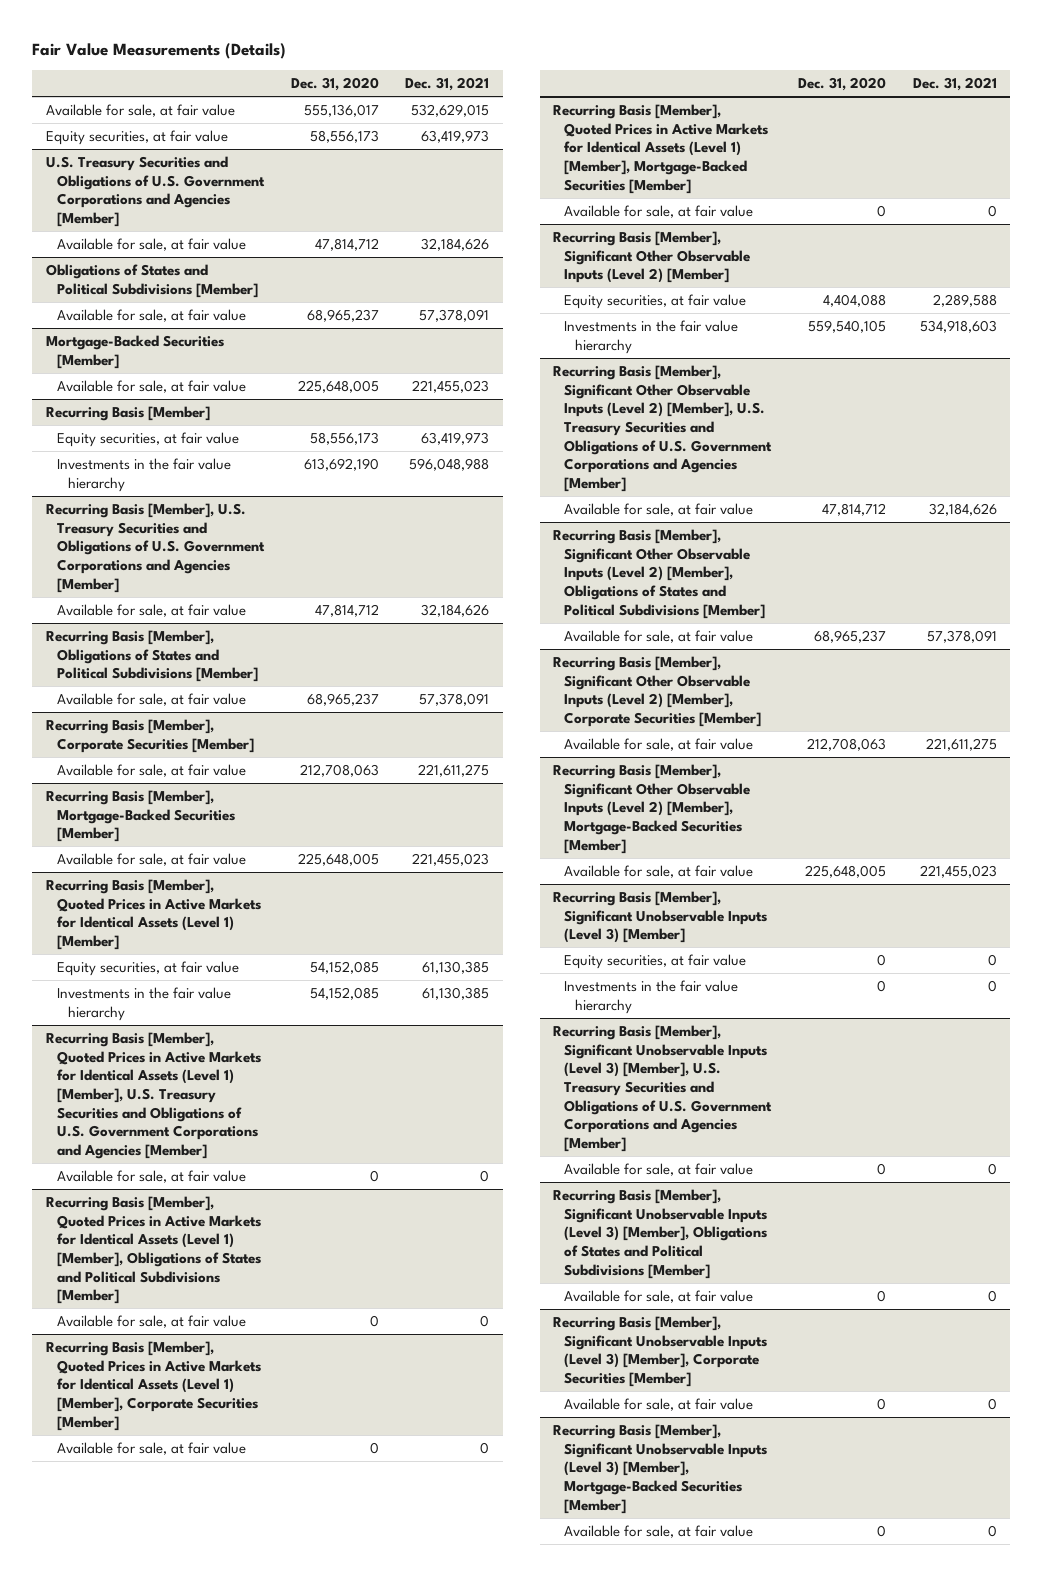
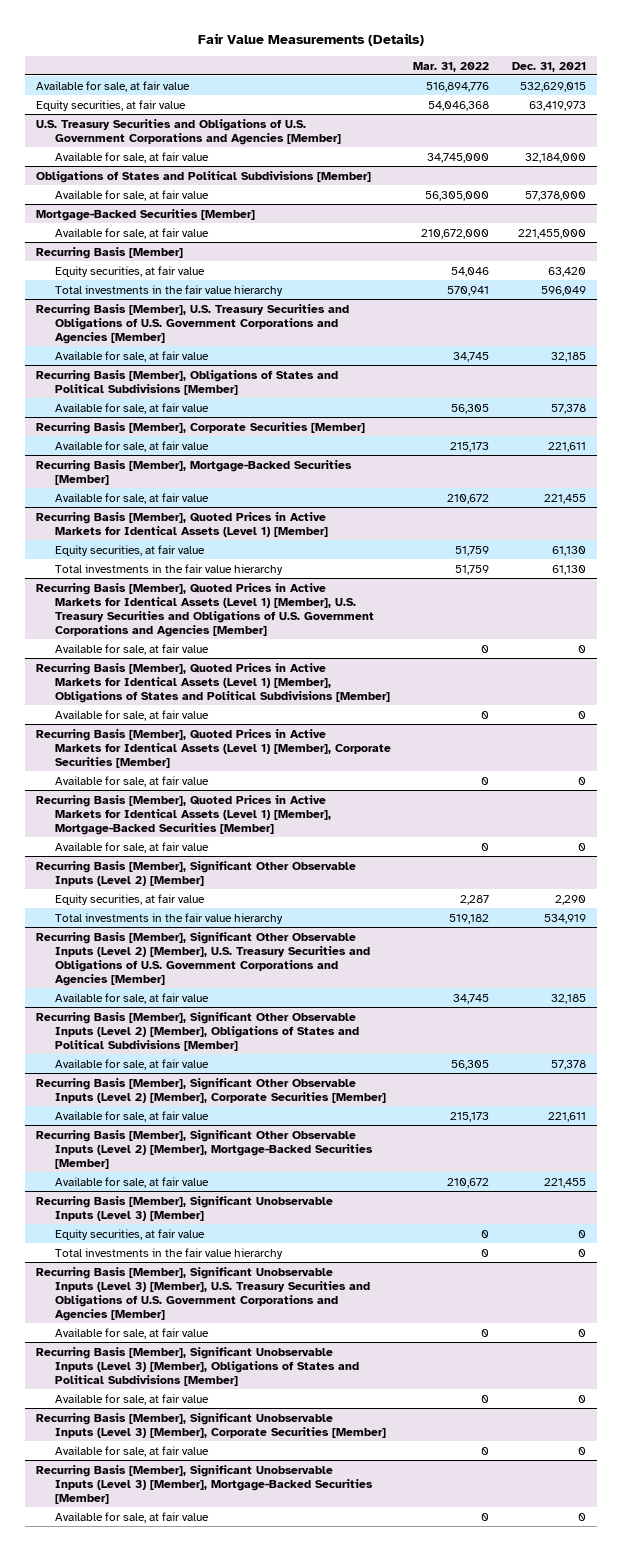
- | Dec. 31, 2020 | Dec. 31, 2021
+ | Mar. 31, 2022 | Dec. 31, 2021
@ U.S. Treasury Securities and Obligations of U.S. Government Corporations and Agencies [Member]
- Available for sale, at fair value | 47,814,712 | 32,184,626
+ Available for sale, at fair value | 34,745,000 | 32,184,000
@ Obligations of States and Political Subdivisions [Member]
- Available for sale, at fair value | 68,965,237 | 57,378,091
+ Available for sale, at fair value | 56,305,000 | 57,378,000
@ Mortgage-Backed Securities [Member]
- Available for sale, at fair value | 225,648,005 | 221,455,023
+ Available for sale, at fair value | 210,672,000 | 221,455,000
@ Recurring Basis [Member]
- Equity securities, at fair value | 58,556,173 | 63,419,973
- Investments in the fair value hierarchy | 613,692,190 | 596,048,988
+ Equity securities, at fair value | 54,046 | 63,420
+ Total investments in the fair value hierarchy | 570,941 | 596,049
@ Recurring Basis [Member], U.S. Treasury Securities and Obligations of U.S. Government Corporations and Agencies [Member]
- Available for sale, at fair value | 47,814,712 | 32,184,626
+ Available for sale, at fair value | 34,745 | 32,185
@ Recurring Basis [Member], Obligations of States and Political Subdivisions [Member]
- Available for sale, at fair value | 68,965,237 | 57,378,091
+ Available for sale, at fair value | 56,305 | 57,378
@ Recurring Basis [Member], Corporate Securities [Member]
- Available for sale, at fair value | 212,708,063 | 221,611,275
+ Available for sale, at fair value | 215,173 | 221,611
@ Recurring Basis [Member], Mortgage-Backed Securities [Member]
- Available for sale, at fair value | 225,648,005 | 221,455,023
+ Available for sale, at fair value | 210,672 | 221,455
@ Recurring Basis [Member], Quoted Prices in Active Markets for Identical Assets (Level 1) [Member]
- Equity securities, at fair value | 54,152,085 | 61,130,385
- Investments in the fair value hierarchy | 54,152,085 | 61,130,385
+ Equity securities, at fair value | 51,759 | 61,130
+ Total investments in the fair value hierarchy | 51,759 | 61,130
@ Recurring Basis [Member], Significant Other Observable Inputs (Level 2) [Member]
- Equity securities, at fair value | 4,404,088 | 2,289,588
- Investments in the fair value hierarchy | 559,540,105 | 534,918,603
+ Equity securities, at fair value | 2,287 | 2,290
+ Total investments in the fair value hierarchy | 519,182 | 534,919
@ Recurring Basis [Member], Significant Other Observable Inputs (Level 2) [Member], U.S. Treasury Securities and Obligations of U.S. Government Corporations and Agencies [Member]
- Available for sale, at fair value | 47,814,712 | 32,184,626
+ Available for sale, at fair value | 34,745 | 32,185
@ Recurring Basis [Member], Significant Other Observable Inputs (Level 2) [Member], Obligations of States and Political Subdivisions [Member]
- Available for sale, at fair value | 68,965,237 | 57,378,091
+ Available for sale, at fair value | 56,305 | 57,378
@ Recurring Basis [Member], Significant Other Observable Inputs (Level 2) [Member], Corporate Securities [Member]
- Available for sale, at fair value | 212,708,063 | 221,611,275
+ Available for sale, at fair value | 215,173 | 221,611
@ Recurring Basis [Member], Significant Other Observable Inputs (Level 2) [Member], Mortgage-Backed Securities [Member]
- Available for sale, at fair value | 225,648,005 | 221,455,023
+ Available for sale, at fair value | 210,672 | 221,455
@ Recurring Basis [Member], Significant Unobservable Inputs (Level 3) [Member]
- Investments in the fair value hierarchy | 0 | 0
+ Total investments in the fair value hierarchy | 0 | 0

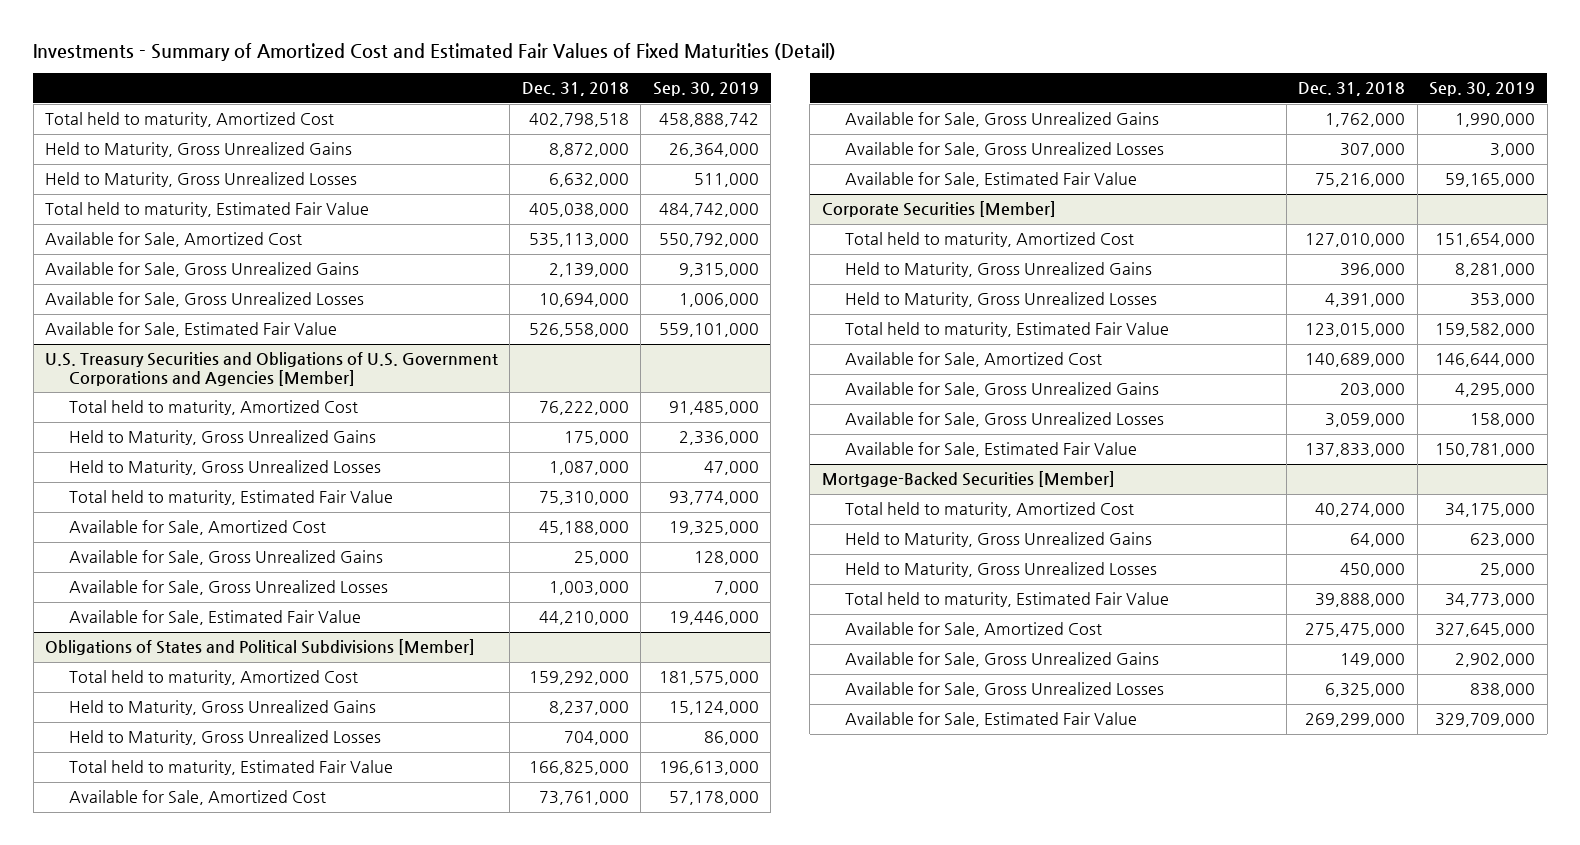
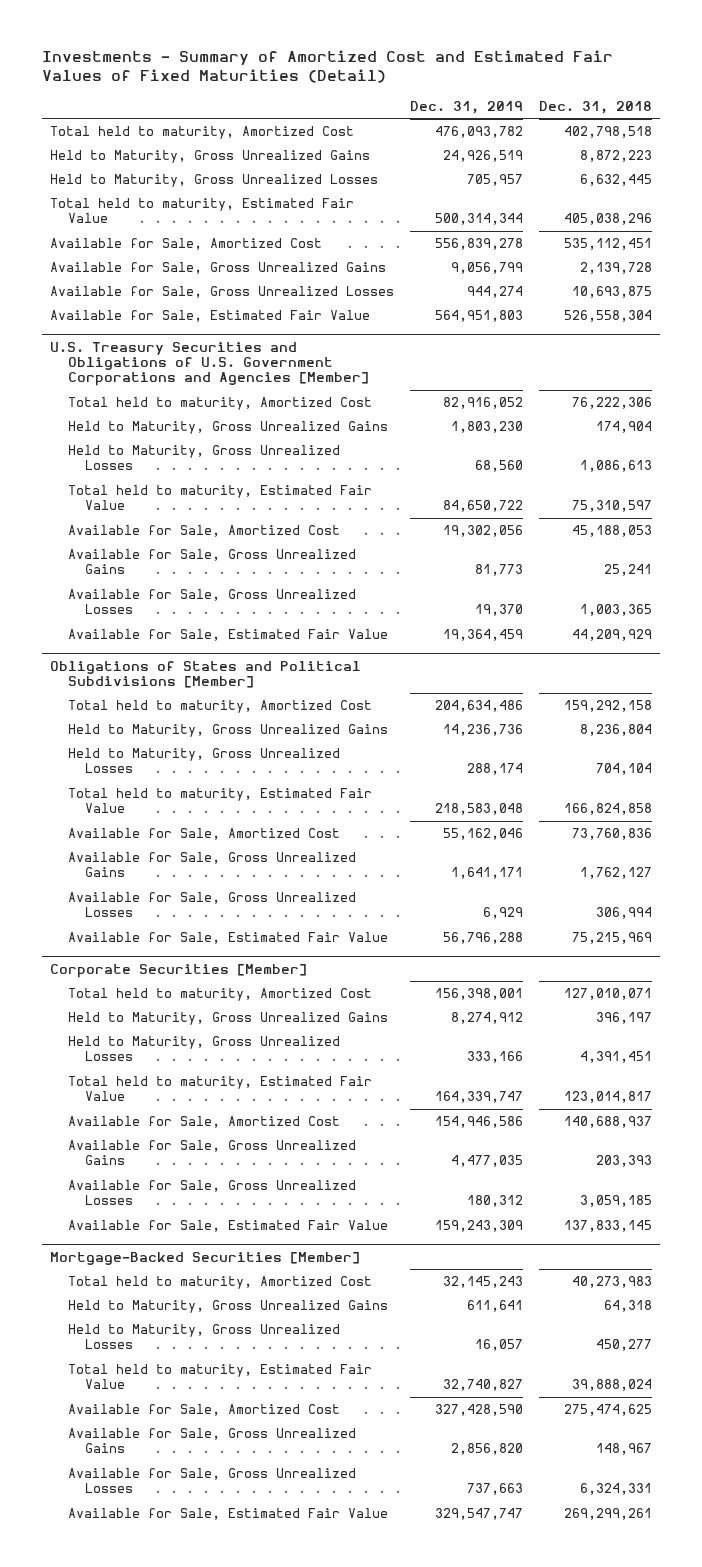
- | Dec. 31, 2018 | Sep. 30, 2019
+ | Dec. 31, 2019 | Dec. 31, 2018
- Held to Maturity, Gross Unrealized Gains | 8,872,000 | 26,364,000
- Held to Maturity, Gross Unrealized Losses | 6,632,000 | 511,000
- Total held to maturity, Estimated Fair Value | 405,038,000 | 484,742,000
- Available for Sale, Amortized Cost | 535,113,000 | 550,792,000
- Available for Sale, Gross Unrealized Gains | 2,139,000 | 9,315,000
- Available for Sale, Gross Unrealized Losses | 10,694,000 | 1,006,000
- Available for Sale, Estimated Fair Value | 526,558,000 | 559,101,000
+ Held to Maturity, Gross Unrealized Gains | 24,926,519 | 8,872,223
+ Held to Maturity, Gross Unrealized Losses | 705,957 | 6,632,445
+ Total held to maturity, Estimated Fair Value | 500,314,344 | 405,038,296
+ Available for Sale, Amortized Cost | 556,839,278 | 535,112,451
+ Available for Sale, Gross Unrealized Gains | 9,056,799 | 2,139,728
+ Available for Sale, Gross Unrealized Losses | 944,274 | 10,693,875
+ Available for Sale, Estimated Fair Value | 564,951,803 | 526,558,304
@ U.S. Treasury Securities and Obligations of U.S. Government Corporations and Agencies [Member]
- Total held to maturity, Amortized Cost | 76,222,000 | 91,485,000
- Held to Maturity, Gross Unrealized Gains | 175,000 | 2,336,000
- Held to Maturity, Gross Unrealized Losses | 1,087,000 | 47,000
- Total held to maturity, Estimated Fair Value | 75,310,000 | 93,774,000
- Available for Sale, Amortized Cost | 45,188,000 | 19,325,000
- Available for Sale, Gross Unrealized Gains | 25,000 | 128,000
- Available for Sale, Gross Unrealized Losses | 1,003,000 | 7,000
- Available for Sale, Estimated Fair Value | 44,210,000 | 19,446,000
+ Total held to maturity, Amortized Cost | 82,916,052 | 76,222,306
+ Held to Maturity, Gross Unrealized Gains | 1,803,230 | 174,904
+ Held to Maturity, Gross Unrealized Losses | 68,560 | 1,086,613
+ Total held to maturity, Estimated Fair Value | 84,650,722 | 75,310,597
+ Available for Sale, Amortized Cost | 19,302,056 | 45,188,053
+ Available for Sale, Gross Unrealized Gains | 81,773 | 25,241
+ Available for Sale, Gross Unrealized Losses | 19,370 | 1,003,365
+ Available for Sale, Estimated Fair Value | 19,364,459 | 44,209,929
@ Obligations of States and Political Subdivisions [Member]
- Total held to maturity, Amortized Cost | 159,292,000 | 181,575,000
- Held to Maturity, Gross Unrealized Gains | 8,237,000 | 15,124,000
- Held to Maturity, Gross Unrealized Losses | 704,000 | 86,000
- Total held to maturity, Estimated Fair Value | 166,825,000 | 196,613,000
- Available for Sale, Amortized Cost | 73,761,000 | 57,178,000
- Available for Sale, Gross Unrealized Gains | 1,762,000 | 1,990,000
- Available for Sale, Gross Unrealized Losses | 307,000 | 3,000
- Available for Sale, Estimated Fair Value | 75,216,000 | 59,165,000
+ Total held to maturity, Amortized Cost | 204,634,486 | 159,292,158
+ Held to Maturity, Gross Unrealized Gains | 14,236,736 | 8,236,804
+ Held to Maturity, Gross Unrealized Losses | 288,174 | 704,104
+ Total held to maturity, Estimated Fair Value | 218,583,048 | 166,824,858
+ Available for Sale, Amortized Cost | 55,162,046 | 73,760,836
+ Available for Sale, Gross Unrealized Gains | 1,641,171 | 1,762,127
+ Available for Sale, Gross Unrealized Losses | 6,929 | 306,994
+ Available for Sale, Estimated Fair Value | 56,796,288 | 75,215,969
@ Corporate Securities [Member]
- Total held to maturity, Amortized Cost | 127,010,000 | 151,654,000
- Held to Maturity, Gross Unrealized Gains | 396,000 | 8,281,000
- Held to Maturity, Gross Unrealized Losses | 4,391,000 | 353,000
- Total held to maturity, Estimated Fair Value | 123,015,000 | 159,582,000
- Available for Sale, Amortized Cost | 140,689,000 | 146,644,000
- Available for Sale, Gross Unrealized Gains | 203,000 | 4,295,000
- Available for Sale, Gross Unrealized Losses | 3,059,000 | 158,000
- Available for Sale, Estimated Fair Value | 137,833,000 | 150,781,000
+ Total held to maturity, Amortized Cost | 156,398,001 | 127,010,071
+ Held to Maturity, Gross Unrealized Gains | 8,274,912 | 396,197
+ Held to Maturity, Gross Unrealized Losses | 333,166 | 4,391,451
+ Total held to maturity, Estimated Fair Value | 164,339,747 | 123,014,817
+ Available for Sale, Amortized Cost | 154,946,586 | 140,688,937
+ Available for Sale, Gross Unrealized Gains | 4,477,035 | 203,393
+ Available for Sale, Gross Unrealized Losses | 180,312 | 3,059,185
+ Available for Sale, Estimated Fair Value | 159,243,309 | 137,833,145
@ Mortgage-Backed Securities [Member]
- Total held to maturity, Amortized Cost | 40,274,000 | 34,175,000
- Held to Maturity, Gross Unrealized Gains | 64,000 | 623,000
- Held to Maturity, Gross Unrealized Losses | 450,000 | 25,000
- Total held to maturity, Estimated Fair Value | 39,888,000 | 34,773,000
- Available for Sale, Amortized Cost | 275,475,000 | 327,645,000
- Available for Sale, Gross Unrealized Gains | 149,000 | 2,902,000
- Available for Sale, Gross Unrealized Losses | 6,325,000 | 838,000
- Available for Sale, Estimated Fair Value | 269,299,000 | 329,709,000
+ Total held to maturity, Amortized Cost | 32,145,243 | 40,273,983
+ Held to Maturity, Gross Unrealized Gains | 611,641 | 64,318
+ Held to Maturity, Gross Unrealized Losses | 16,057 | 450,277
+ Total held to maturity, Estimated Fair Value | 32,740,827 | 39,888,024
+ Available for Sale, Amortized Cost | 327,428,590 | 275,474,625
+ Available for Sale, Gross Unrealized Gains | 2,856,820 | 148,967
+ Available for Sale, Gross Unrealized Losses | 737,663 | 6,324,331
+ Available for Sale, Estimated Fair Value | 329,547,747 | 269,299,261

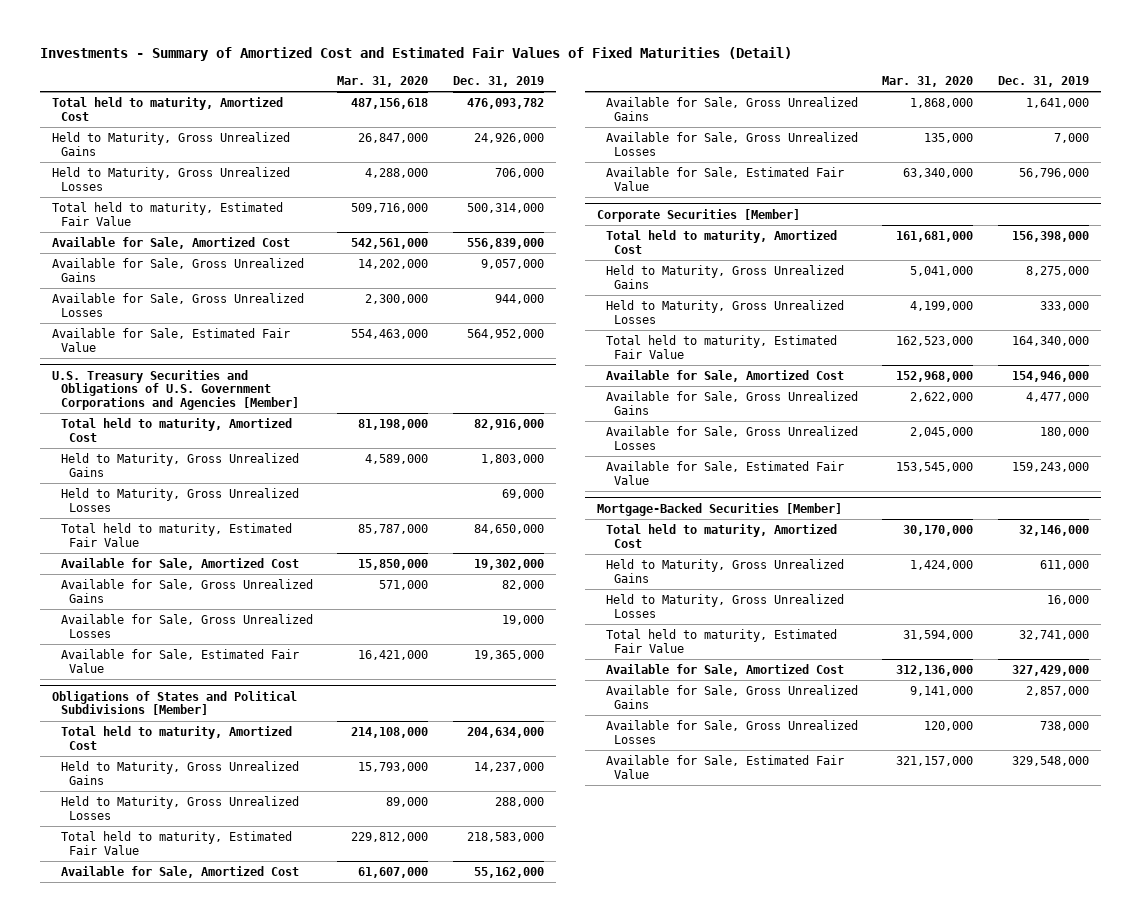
- | Dec. 31, 2019 | Dec. 31, 2018
+ | Mar. 31, 2020 | Dec. 31, 2019
- Held to Maturity, Gross Unrealized Gains | 24,926,519 | 8,872,223
- Held to Maturity, Gross Unrealized Losses | 705,957 | 6,632,445
- Total held to maturity, Estimated Fair Value | 500,314,344 | 405,038,296
- Available for Sale, Amortized Cost | 556,839,278 | 535,112,451
- Available for Sale, Gross Unrealized Gains | 9,056,799 | 2,139,728
- Available for Sale, Gross Unrealized Losses | 944,274 | 10,693,875
- Available for Sale, Estimated Fair Value | 564,951,803 | 526,558,304
+ Held to Maturity, Gross Unrealized Gains | 26,847,000 | 24,926,000
+ Held to Maturity, Gross Unrealized Losses | 4,288,000 | 706,000
+ Total held to maturity, Estimated Fair Value | 509,716,000 | 500,314,000
+ Available for Sale, Amortized Cost | 542,561,000 | 556,839,000
+ Available for Sale, Gross Unrealized Gains | 14,202,000 | 9,057,000
+ Available for Sale, Gross Unrealized Losses | 2,300,000 | 944,000
+ Available for Sale, Estimated Fair Value | 554,463,000 | 564,952,000
@ U.S. Treasury Securities and Obligations of U.S. Government Corporations and Agencies [Member]
- Total held to maturity, Amortized Cost | 82,916,052 | 76,222,306
- Held to Maturity, Gross Unrealized Gains | 1,803,230 | 174,904
- Held to Maturity, Gross Unrealized Losses | 68,560 | 1,086,613
- Total held to maturity, Estimated Fair Value | 84,650,722 | 75,310,597
- Available for Sale, Amortized Cost | 19,302,056 | 45,188,053
- Available for Sale, Gross Unrealized Gains | 81,773 | 25,241
- Available for Sale, Gross Unrealized Losses | 19,370 | 1,003,365
- Available for Sale, Estimated Fair Value | 19,364,459 | 44,209,929
+ Total held to maturity, Amortized Cost | 81,198,000 | 82,916,000
+ Held to Maturity, Gross Unrealized Gains | 4,589,000 | 1,803,000
+ Held to Maturity, Gross Unrealized Losses | | 69,000
+ Total held to maturity, Estimated Fair Value | 85,787,000 | 84,650,000
+ Available for Sale, Amortized Cost | 15,850,000 | 19,302,000
+ Available for Sale, Gross Unrealized Gains | 571,000 | 82,000
+ Available for Sale, Gross Unrealized Losses | | 19,000
+ Available for Sale, Estimated Fair Value | 16,421,000 | 19,365,000
@ Obligations of States and Political Subdivisions [Member]
- Total held to maturity, Amortized Cost | 204,634,486 | 159,292,158
- Held to Maturity, Gross Unrealized Gains | 14,236,736 | 8,236,804
- Held to Maturity, Gross Unrealized Losses | 288,174 | 704,104
- Total held to maturity, Estimated Fair Value | 218,583,048 | 166,824,858
- Available for Sale, Amortized Cost | 55,162,046 | 73,760,836
- Available for Sale, Gross Unrealized Gains | 1,641,171 | 1,762,127
- Available for Sale, Gross Unrealized Losses | 6,929 | 306,994
- Available for Sale, Estimated Fair Value | 56,796,288 | 75,215,969
+ Total held to maturity, Amortized Cost | 214,108,000 | 204,634,000
+ Held to Maturity, Gross Unrealized Gains | 15,793,000 | 14,237,000
+ Held to Maturity, Gross Unrealized Losses | 89,000 | 288,000
+ Total held to maturity, Estimated Fair Value | 229,812,000 | 218,583,000
+ Available for Sale, Amortized Cost | 61,607,000 | 55,162,000
+ Available for Sale, Gross Unrealized Gains | 1,868,000 | 1,641,000
+ Available for Sale, Gross Unrealized Losses | 135,000 | 7,000
+ Available for Sale, Estimated Fair Value | 63,340,000 | 56,796,000
@ Corporate Securities [Member]
- Total held to maturity, Amortized Cost | 156,398,001 | 127,010,071
- Held to Maturity, Gross Unrealized Gains | 8,274,912 | 396,197
- Held to Maturity, Gross Unrealized Losses | 333,166 | 4,391,451
- Total held to maturity, Estimated Fair Value | 164,339,747 | 123,014,817
- Available for Sale, Amortized Cost | 154,946,586 | 140,688,937
- Available for Sale, Gross Unrealized Gains | 4,477,035 | 203,393
- Available for Sale, Gross Unrealized Losses | 180,312 | 3,059,185
- Available for Sale, Estimated Fair Value | 159,243,309 | 137,833,145
+ Total held to maturity, Amortized Cost | 161,681,000 | 156,398,000
+ Held to Maturity, Gross Unrealized Gains | 5,041,000 | 8,275,000
+ Held to Maturity, Gross Unrealized Losses | 4,199,000 | 333,000
+ Total held to maturity, Estimated Fair Value | 162,523,000 | 164,340,000
+ Available for Sale, Amortized Cost | 152,968,000 | 154,946,000
+ Available for Sale, Gross Unrealized Gains | 2,622,000 | 4,477,000
+ Available for Sale, Gross Unrealized Losses | 2,045,000 | 180,000
+ Available for Sale, Estimated Fair Value | 153,545,000 | 159,243,000
@ Mortgage-Backed Securities [Member]
- Total held to maturity, Amortized Cost | 32,145,243 | 40,273,983
- Held to Maturity, Gross Unrealized Gains | 611,641 | 64,318
- Held to Maturity, Gross Unrealized Losses | 16,057 | 450,277
- Total held to maturity, Estimated Fair Value | 32,740,827 | 39,888,024
- Available for Sale, Amortized Cost | 327,428,590 | 275,474,625
- Available for Sale, Gross Unrealized Gains | 2,856,820 | 148,967
- Available for Sale, Gross Unrealized Losses | 737,663 | 6,324,331
- Available for Sale, Estimated Fair Value | 329,547,747 | 269,299,261
+ Total held to maturity, Amortized Cost | 30,170,000 | 32,146,000
+ Held to Maturity, Gross Unrealized Gains | 1,424,000 | 611,000
+ Held to Maturity, Gross Unrealized Losses | | 16,000
+ Total held to maturity, Estimated Fair Value | 31,594,000 | 32,741,000
+ Available for Sale, Amortized Cost | 312,136,000 | 327,429,000
+ Available for Sale, Gross Unrealized Gains | 9,141,000 | 2,857,000
+ Available for Sale, Gross Unrealized Losses | 120,000 | 738,000
+ Available for Sale, Estimated Fair Value | 321,157,000 | 329,548,000

